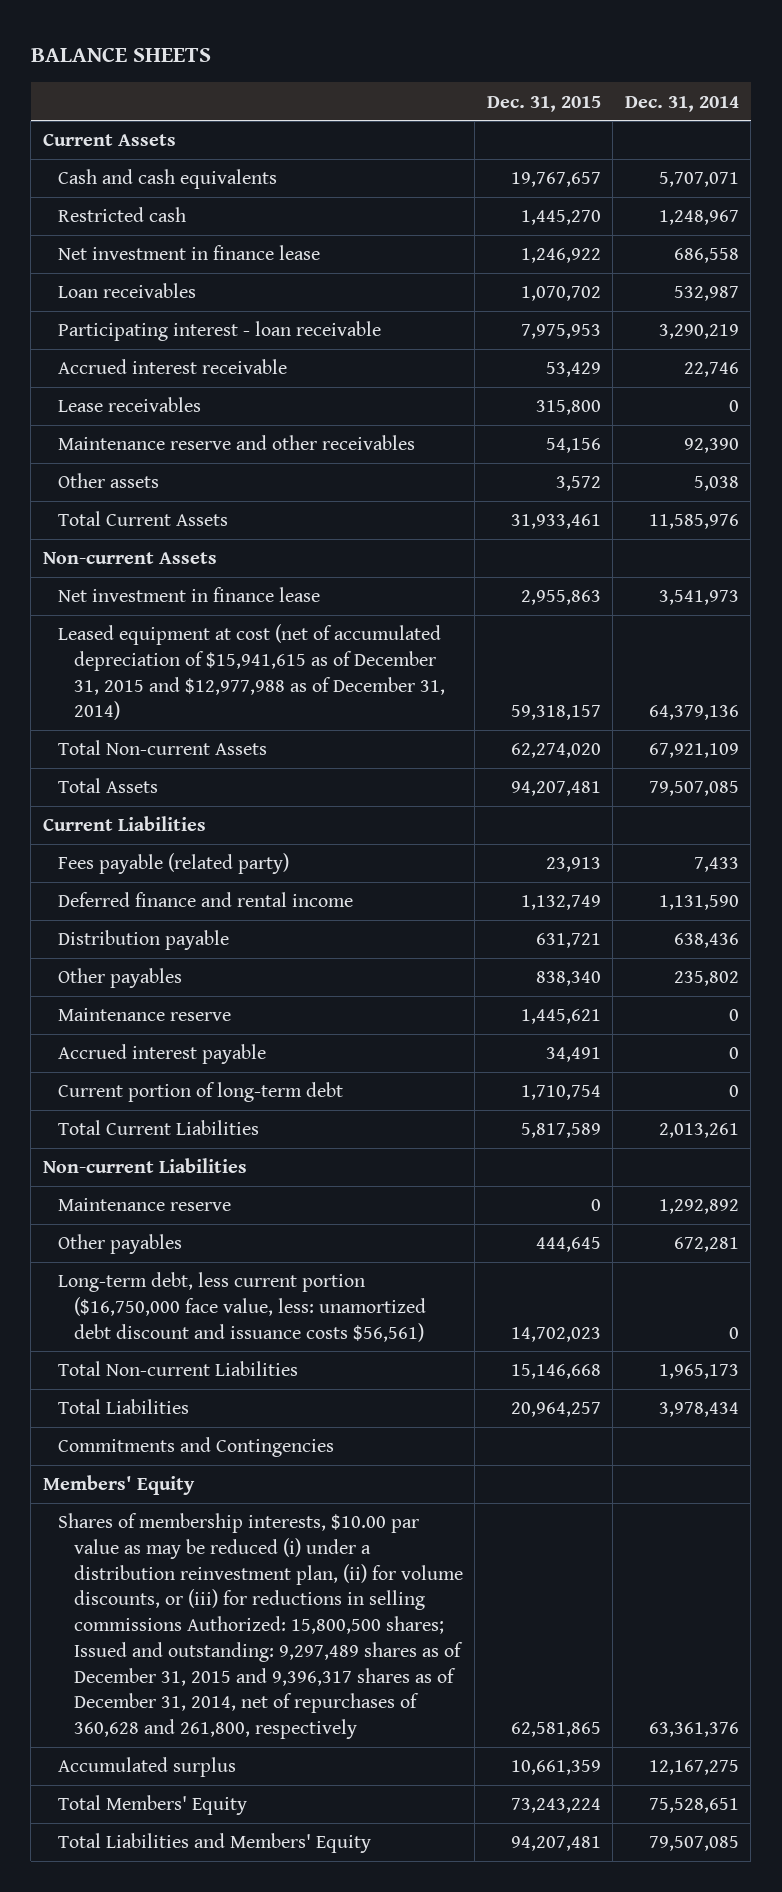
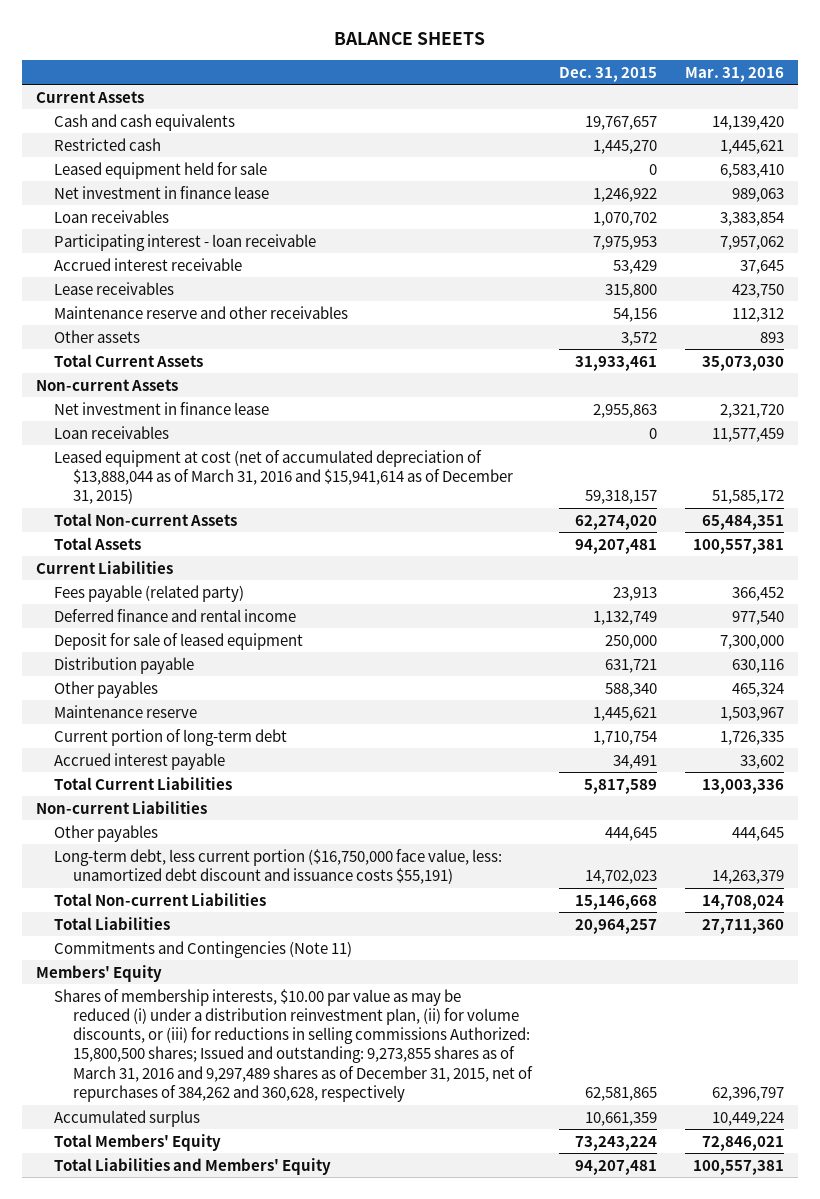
- | Dec. 31, 2015 | Dec. 31, 2014
+ | Dec. 31, 2015 | Mar. 31, 2016
+ Leased equipment held for sale | 0 | 6,583,410
- Leased equipment at cost (net of accumulated depreciation of $15,941,615 as of December 31, 2015 and $12,977,988 as of December 31, 2014) | 59,318,157 | 64,379,136
+ Loan receivables | 0 | 11,577,459
+ Leased equipment at cost (net of accumulated depreciation of $13,888,044 as of March 31, 2016 and $15,941,614 as of December 31, 2015) | 59,318,157 | 51,585,172
+ Deposit for sale of leased equipment | 250,000 | 7,300,000
- Other payables | 838,340 | 235,802
+ Other payables | 588,340 | 465,324
moved down: Accrued interest payable | 34,491 | 33,602
- Maintenance reserve | 0 | 1,292,892
- Long-term debt, less current portion ($16,750,000 face value, less: unamortized debt discount and issuance costs $56,561) | 14,702,023 | 0
+ Long-term debt, less current portion ($16,750,000 face value, less: unamortized debt discount and issuance costs $55,191) | 14,702,023 | 14,263,379
- Commitments and Contingencies
+ Commitments and Contingencies (Note 11)
- Shares of membership interests, $10.00 par value as may be reduced (i) under a distribution reinvestment plan, (ii) for volume discounts, or (iii) for reductions in selling commissions Authorized: 15,800,500 shares; Issued and outstanding: 9,297,489 shares as of December 31, 2015 and 9,396,317 shares as of December 31, 2014, net of repurchases of 360,628 and 261,800, respectively | 62,581,865 | 63,361,376
+ Shares of membership interests, $10.00 par value as may be reduced (i) under a distribution reinvestment plan, (ii) for volume discounts, or (iii) for reductions in selling commissions Authorized: 15,800,500 shares; Issued and outstanding: 9,273,855 shares as of March 31, 2016 and 9,297,489 shares as of December 31, 2015, net of repurchases of 384,262 and 360,628, respectively | 62,581,865 | 62,396,797

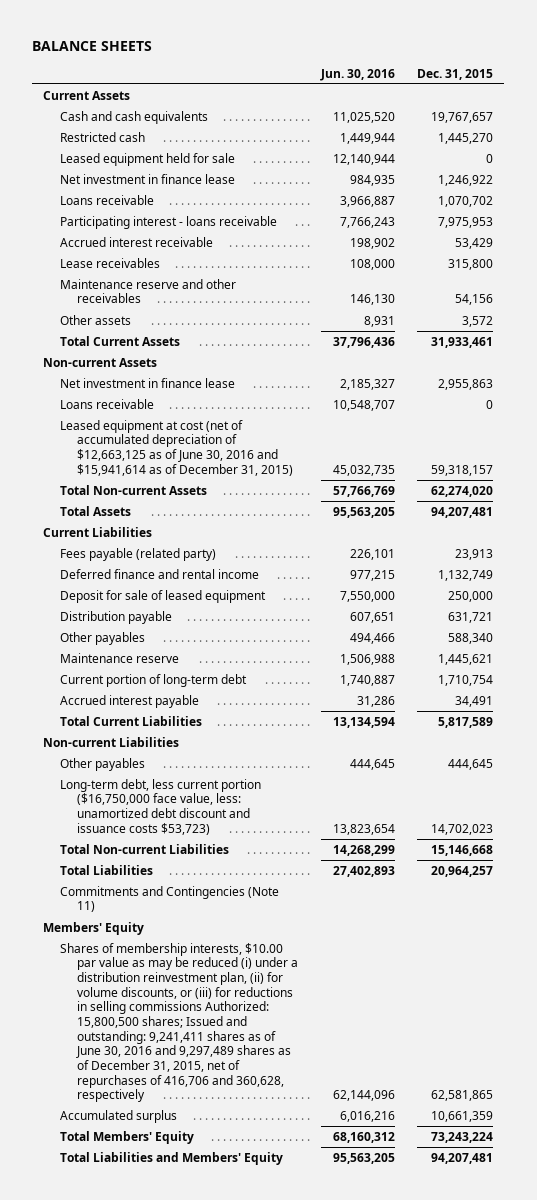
- | Dec. 31, 2015 | Mar. 31, 2016
+ | Jun. 30, 2016 | Dec. 31, 2015
- Loan receivables | 1,070,702 | 3,383,854
- Participating interest - loan receivable | 7,975,953 | 7,957,062
+ Loans receivable | 3,966,887 | 1,070,702
+ Participating interest - loans receivable | 7,766,243 | 7,975,953
- Loan receivables | 0 | 11,577,459
- Leased equipment at cost (net of accumulated depreciation of $13,888,044 as of March 31, 2016 and $15,941,614 as of December 31, 2015) | 59,318,157 | 51,585,172
+ Loans receivable | 10,548,707 | 0
+ Leased equipment at cost (net of accumulated depreciation of $12,663,125 as of June 30, 2016 and $15,941,614 as of December 31, 2015) | 45,032,735 | 59,318,157
- Long-term debt, less current portion ($16,750,000 face value, less: unamortized debt discount and issuance costs $55,191) | 14,702,023 | 14,263,379
+ Long-term debt, less current portion ($16,750,000 face value, less: unamortized debt discount and issuance costs $53,723) | 13,823,654 | 14,702,023
- Shares of membership interests, $10.00 par value as may be reduced (i) under a distribution reinvestment plan, (ii) for volume discounts, or (iii) for reductions in selling commissions Authorized: 15,800,500 shares; Issued and outstanding: 9,273,855 shares as of March 31, 2016 and 9,297,489 shares as of December 31, 2015, net of repurchases of 384,262 and 360,628, respectively | 62,581,865 | 62,396,797
+ Shares of membership interests, $10.00 par value as may be reduced (i) under a distribution reinvestment plan, (ii) for volume discounts, or (iii) for reductions in selling commissions Authorized: 15,800,500 shares; Issued and outstanding: 9,241,411 shares as of June 30, 2016 and 9,297,489 shares as of December 31, 2015, net of repurchases of 416,706 and 360,628, respectively | 62,144,096 | 62,581,865

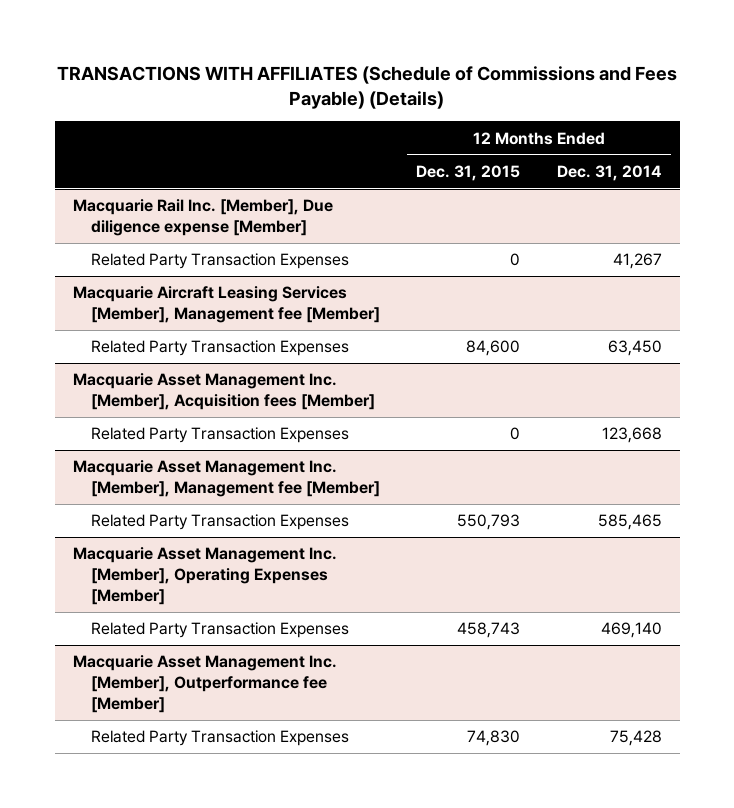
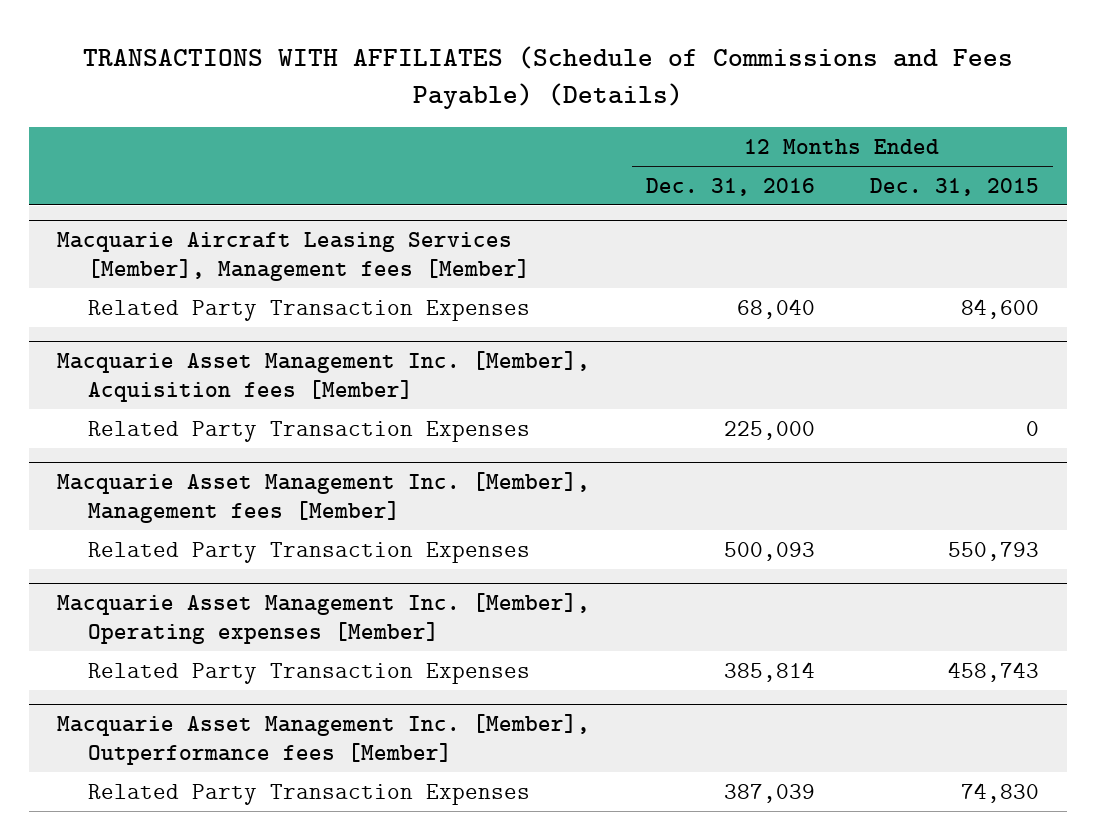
- | 12 Months Ended Dec. 31, 2015 | 12 Months Ended Dec. 31, 2014
+ | 12 Months Ended Dec. 31, 2016 | 12 Months Ended Dec. 31, 2015
- Macquarie Rail Inc. [Member], Due diligence expense [Member]
- Related Party Transaction Expenses | 0 | 41,267
- Macquarie Aircraft Leasing Services [Member], Management fee [Member]
+ Macquarie Aircraft Leasing Services [Member], Management fees [Member]
- Macquarie Asset Management Inc. [Member], Management fee [Member]
+ Macquarie Asset Management Inc. [Member], Management fees [Member]
- Macquarie Asset Management Inc. [Member], Operating Expenses [Member]
+ Macquarie Asset Management Inc. [Member], Operating expenses [Member]
- Macquarie Asset Management Inc. [Member], Outperformance fee [Member]
+ Macquarie Asset Management Inc. [Member], Outperformance fees [Member]

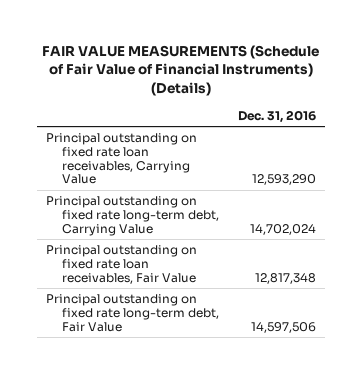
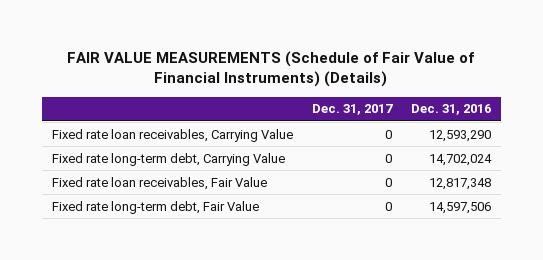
- | Dec. 31, 2016
+ | Dec. 31, 2017 | Dec. 31, 2016
- Principal outstanding on fixed rate loan receivables, Carrying Value | 12,593,290
- Principal outstanding on fixed rate long-term debt, Carrying Value | 14,702,024
- Principal outstanding on fixed rate loan receivables, Fair Value | 12,817,348
- Principal outstanding on fixed rate long-term debt, Fair Value | 14,597,506
+ Fixed rate loan receivables, Carrying Value | 0 | 12,593,290
+ Fixed rate long-term debt, Carrying Value | 0 | 14,702,024
+ Fixed rate loan receivables, Fair Value | 0 | 12,817,348
+ Fixed rate long-term debt, Fair Value | 0 | 14,597,506

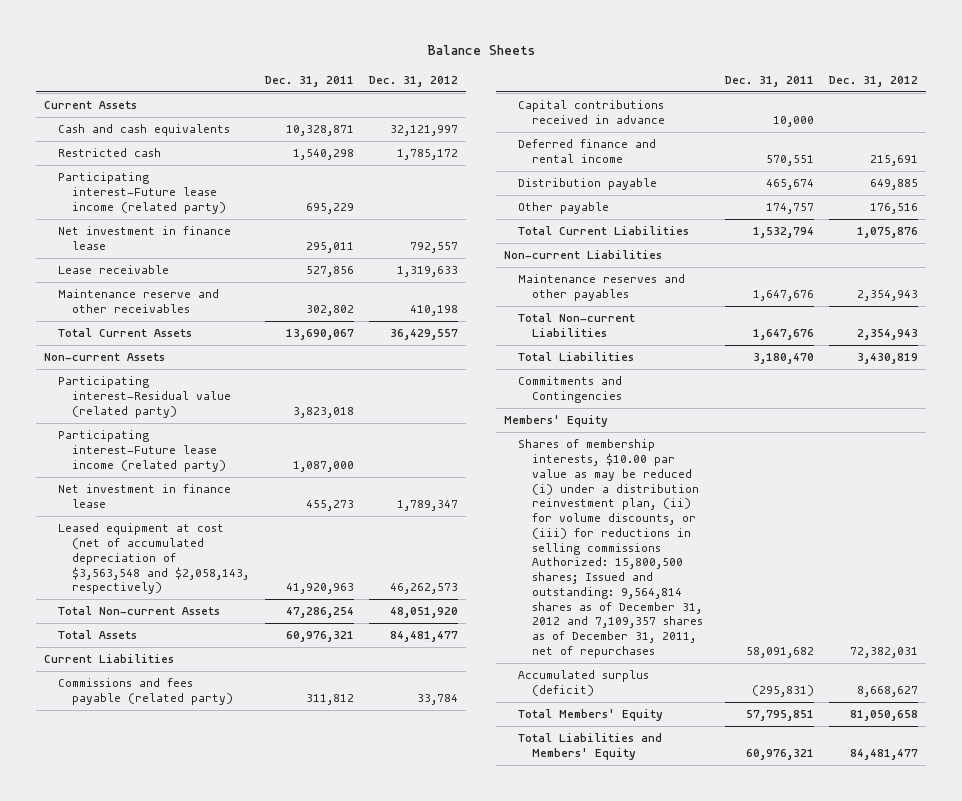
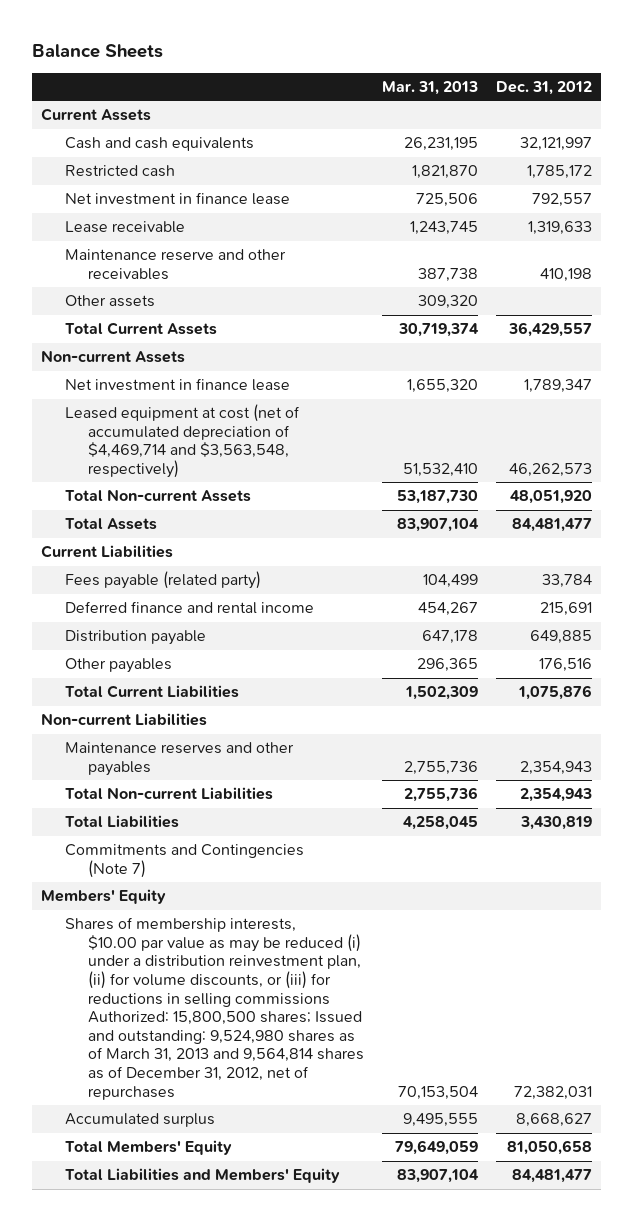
- | Dec. 31, 2011 | Dec. 31, 2012
+ | Mar. 31, 2013 | Dec. 31, 2012
- Participating interest-Future lease income (related party) | 695,229 |
+ Other assets | 309,320 |
- Participating interest-Residual value (related party) | 3,823,018 |
- Participating interest-Future lease income (related party) | 1,087,000 |
- Leased equipment at cost (net of accumulated depreciation of $3,563,548 and $2,058,143, respectively) | 41,920,963 | 46,262,573
+ Leased equipment at cost (net of accumulated depreciation of $4,469,714 and $3,563,548, respectively) | 51,532,410 | 46,262,573
- Commissions and fees payable (related party) | 311,812 | 33,784
- Capital contributions received in advance | 10,000 |
+ Fees payable (related party) | 104,499 | 33,784
- Other payable | 174,757 | 176,516
+ Other payables | 296,365 | 176,516
- Commitments and Contingencies
+ Commitments and Contingencies (Note 7)
- Shares of membership interests, $10.00 par value as may be reduced (i) under a distribution reinvestment plan, (ii) for volume discounts, or (iii) for reductions in selling commissions Authorized: 15,800,500 shares; Issued and outstanding: 9,564,814 shares as of December 31, 2012 and 7,109,357 shares as of December 31, 2011, net of repurchases | 58,091,682 | 72,382,031
- Accumulated surplus (deficit) | (295,831) | 8,668,627
+ Shares of membership interests, $10.00 par value as may be reduced (i) under a distribution reinvestment plan, (ii) for volume discounts, or (iii) for reductions in selling commissions Authorized: 15,800,500 shares; Issued and outstanding: 9,524,980 shares as of March 31, 2013 and 9,564,814 shares as of December 31, 2012, net of repurchases | 70,153,504 | 72,382,031
+ Accumulated surplus | 9,495,555 | 8,668,627

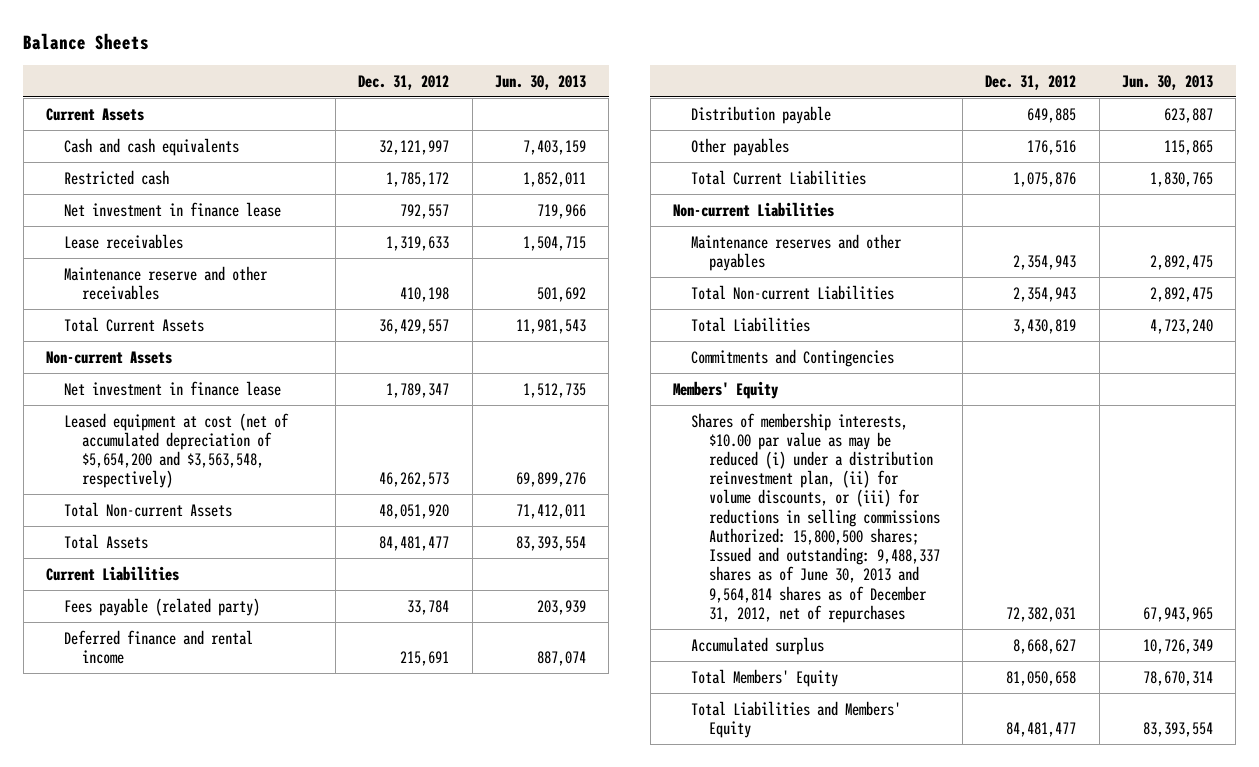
- | Mar. 31, 2013 | Dec. 31, 2012
+ | Dec. 31, 2012 | Jun. 30, 2013
- Lease receivable | 1,243,745 | 1,319,633
+ Lease receivables | 1,319,633 | 1,504,715
- Other assets | 309,320 |
- Leased equipment at cost (net of accumulated depreciation of $4,469,714 and $3,563,548, respectively) | 51,532,410 | 46,262,573
+ Leased equipment at cost (net of accumulated depreciation of $5,654,200 and $3,563,548, respectively) | 46,262,573 | 69,899,276
- Commitments and Contingencies (Note 7)
+ Commitments and Contingencies
- Shares of membership interests, $10.00 par value as may be reduced (i) under a distribution reinvestment plan, (ii) for volume discounts, or (iii) for reductions in selling commissions Authorized: 15,800,500 shares; Issued and outstanding: 9,524,980 shares as of March 31, 2013 and 9,564,814 shares as of December 31, 2012, net of repurchases | 70,153,504 | 72,382,031
+ Shares of membership interests, $10.00 par value as may be reduced (i) under a distribution reinvestment plan, (ii) for volume discounts, or (iii) for reductions in selling commissions Authorized: 15,800,500 shares; Issued and outstanding: 9,488,337 shares as of June 30, 2013 and 9,564,814 shares as of December 31, 2012, net of repurchases | 72,382,031 | 67,943,965

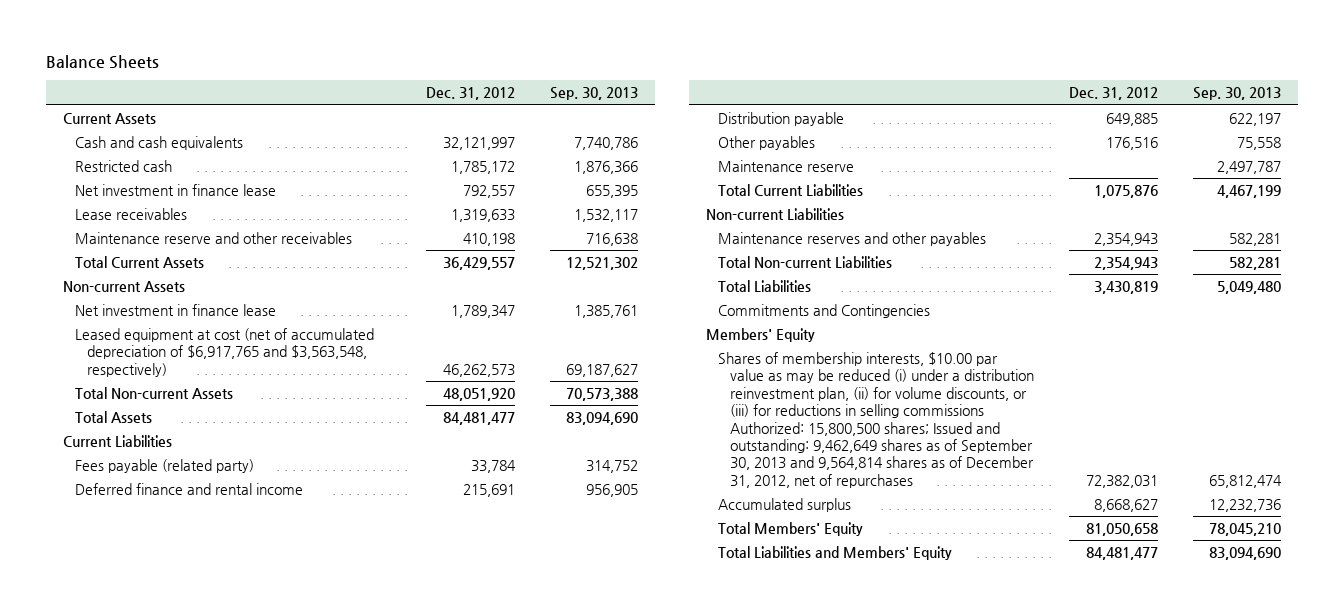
- | Dec. 31, 2012 | Jun. 30, 2013
+ | Dec. 31, 2012 | Sep. 30, 2013
- Leased equipment at cost (net of accumulated depreciation of $5,654,200 and $3,563,548, respectively) | 46,262,573 | 69,899,276
+ Leased equipment at cost (net of accumulated depreciation of $6,917,765 and $3,563,548, respectively) | 46,262,573 | 69,187,627
+ Maintenance reserve | | 2,497,787
- Shares of membership interests, $10.00 par value as may be reduced (i) under a distribution reinvestment plan, (ii) for volume discounts, or (iii) for reductions in selling commissions Authorized: 15,800,500 shares; Issued and outstanding: 9,488,337 shares as of June 30, 2013 and 9,564,814 shares as of December 31, 2012, net of repurchases | 72,382,031 | 67,943,965
+ Shares of membership interests, $10.00 par value as may be reduced (i) under a distribution reinvestment plan, (ii) for volume discounts, or (iii) for reductions in selling commissions Authorized: 15,800,500 shares; Issued and outstanding: 9,462,649 shares as of September 30, 2013 and 9,564,814 shares as of December 31, 2012, net of repurchases | 72,382,031 | 65,812,474

